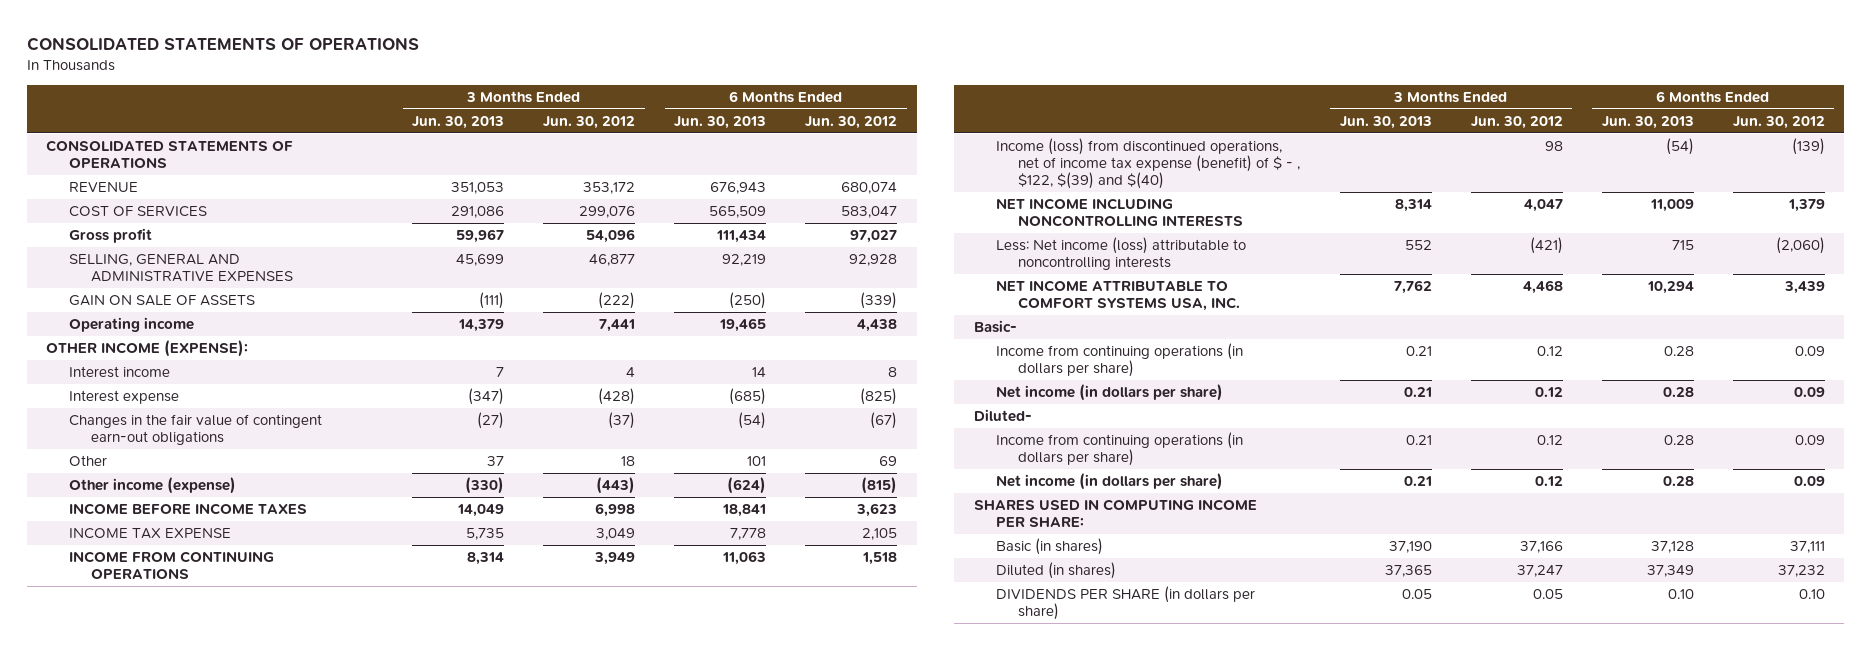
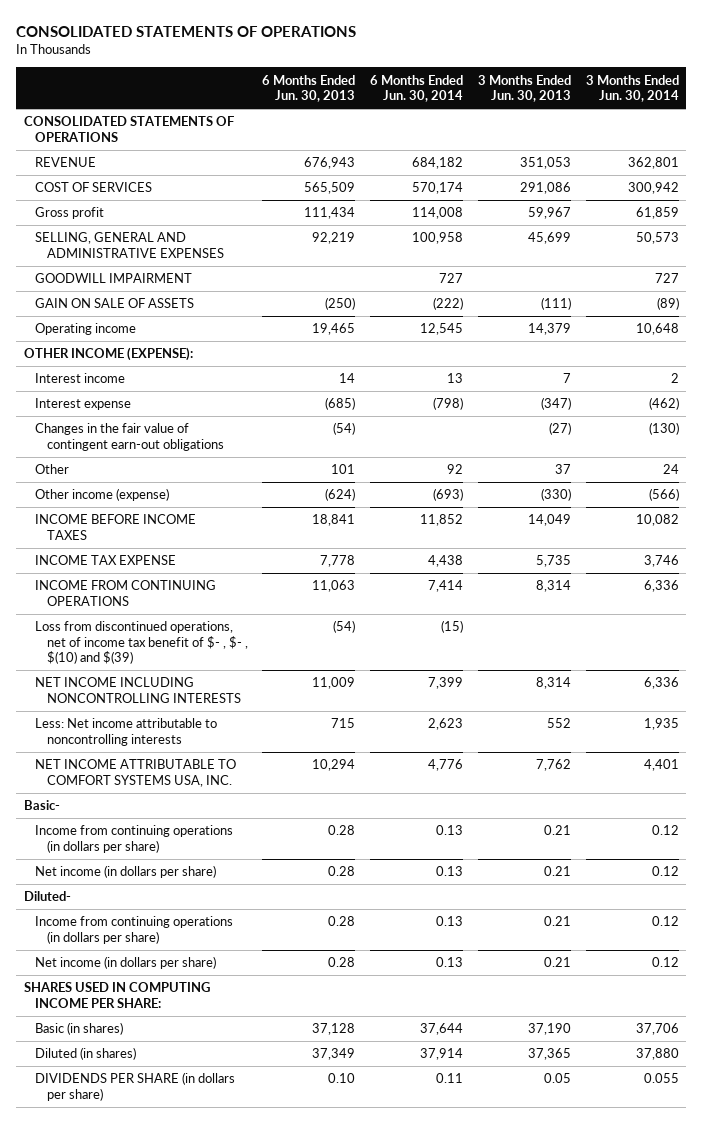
- | 3 Months Ended Jun. 30, 2013 | 3 Months Ended Jun. 30, 2012 | 6 Months Ended Jun. 30, 2013 | 6 Months Ended Jun. 30, 2012
+ | 6 Months Ended Jun. 30, 2013 | 6 Months Ended Jun. 30, 2014 | 3 Months Ended Jun. 30, 2013 | 3 Months Ended Jun. 30, 2014
+ GOODWILL IMPAIRMENT | | 727 | | 727
- Income (loss) from discontinued operations, net of income tax expense (benefit) of $ - , $122, $(39) and $(40) | | 98 | (54) | (139)
+ Loss from discontinued operations, net of income tax benefit of $- , $- , $(10) and $(39) | (54) | (15) | |
- Less: Net income (loss) attributable to noncontrolling interests | 552 | (421) | 715 | (2,060)
+ Less: Net income attributable to noncontrolling interests | 715 | 2,623 | 552 | 1,935

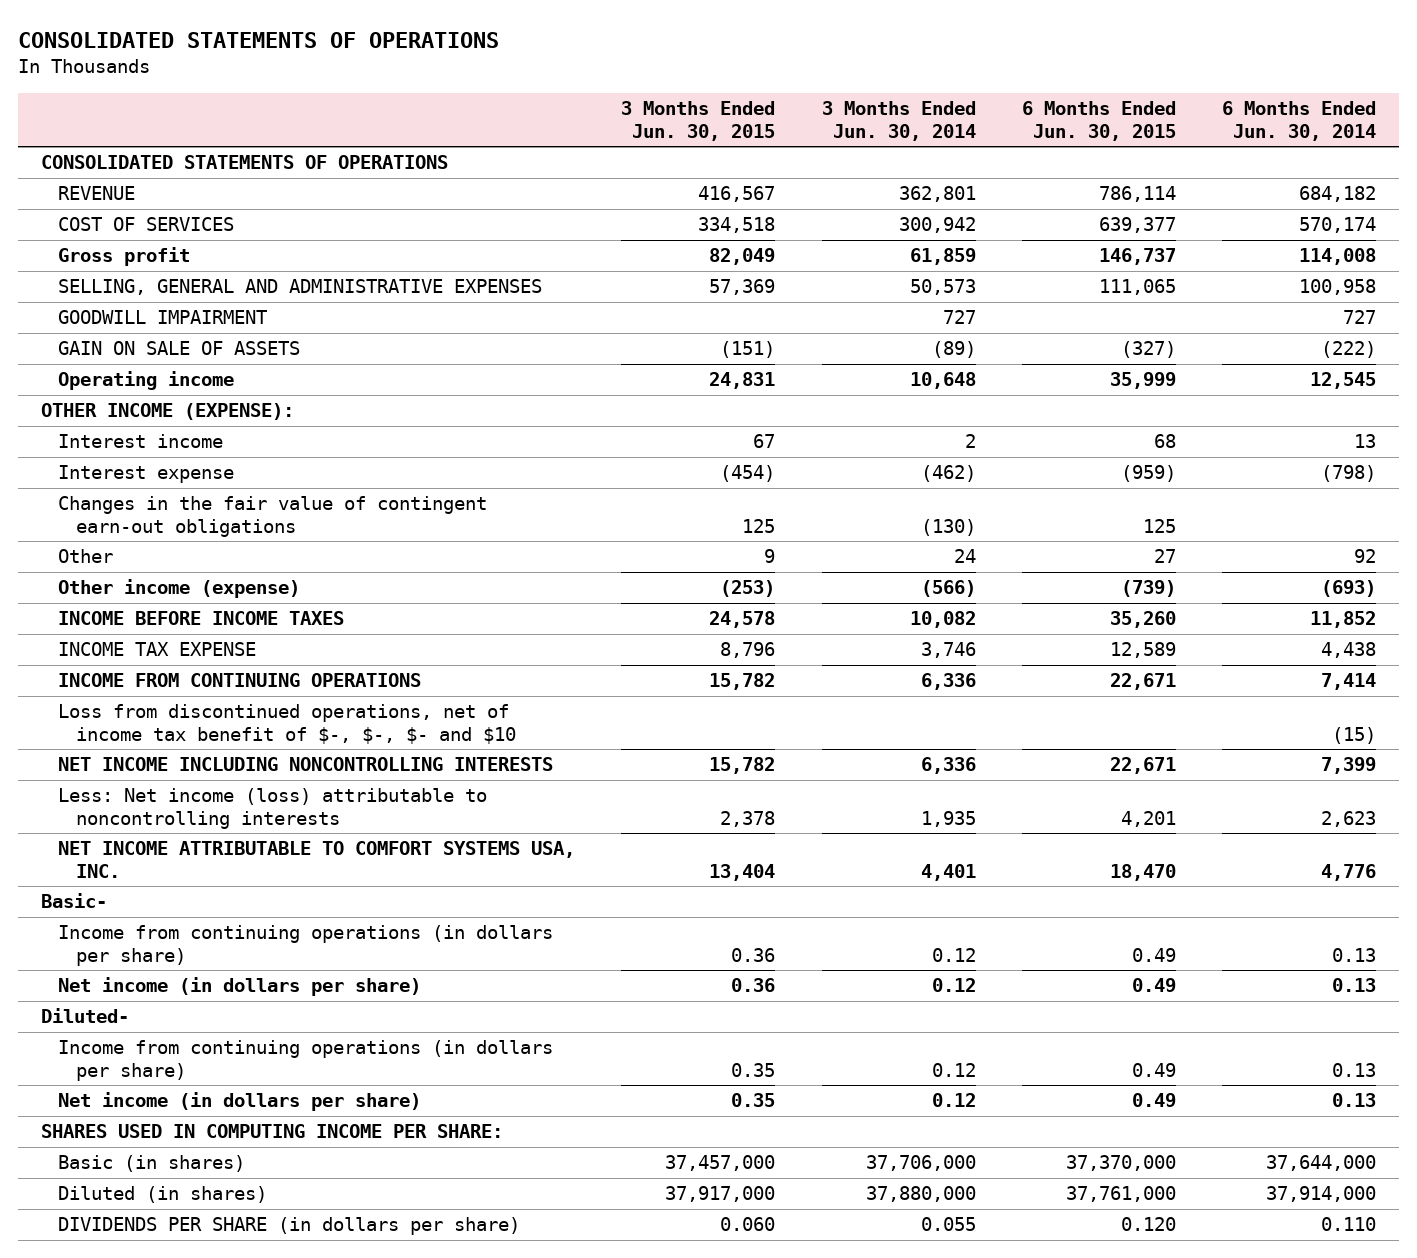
- | 6 Months Ended Jun. 30, 2013 | 6 Months Ended Jun. 30, 2014 | 3 Months Ended Jun. 30, 2013 | 3 Months Ended Jun. 30, 2014
+ | 3 Months Ended Jun. 30, 2015 | 3 Months Ended Jun. 30, 2014 | 6 Months Ended Jun. 30, 2015 | 6 Months Ended Jun. 30, 2014
- Loss from discontinued operations, net of income tax benefit of $- , $- , $(10) and $(39) | (54) | (15) | |
+ Loss from discontinued operations, net of income tax benefit of $-, $-, $- and $10 | | | | (15)
- Less: Net income attributable to noncontrolling interests | 715 | 2,623 | 552 | 1,935
+ Less: Net income (loss) attributable to noncontrolling interests | 2,378 | 1,935 | 4,201 | 2,623
- Basic (in shares) | 37,128 | 37,644 | 37,190 | 37,706
- Diluted (in shares) | 37,349 | 37,914 | 37,365 | 37,880
- DIVIDENDS PER SHARE (in dollars per share) | 0.10 | 0.11 | 0.05 | 0.055
+ Basic (in shares) | 37,457,000 | 37,706,000 | 37,370,000 | 37,644,000
+ Diluted (in shares) | 37,917,000 | 37,880,000 | 37,761,000 | 37,914,000
+ DIVIDENDS PER SHARE (in dollars per share) | 0.060 | 0.055 | 0.120 | 0.110

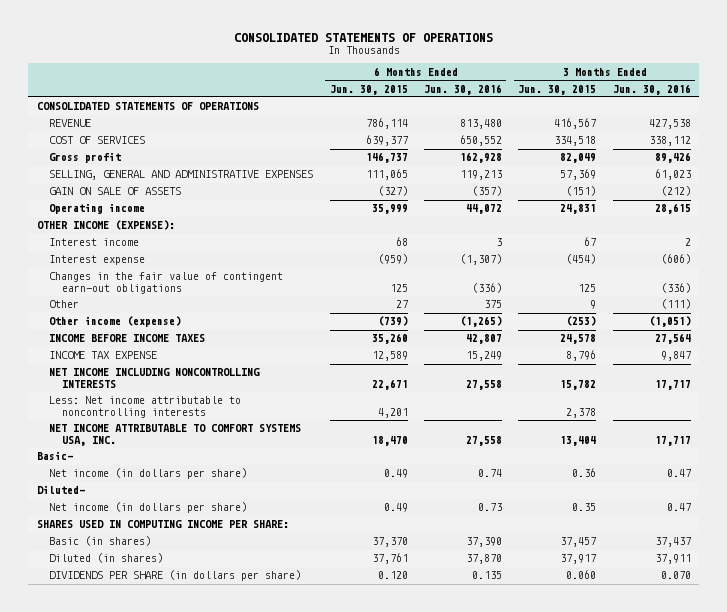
- | 3 Months Ended Jun. 30, 2015 | 3 Months Ended Jun. 30, 2014 | 6 Months Ended Jun. 30, 2015 | 6 Months Ended Jun. 30, 2014
+ | 6 Months Ended Jun. 30, 2015 | 6 Months Ended Jun. 30, 2016 | 3 Months Ended Jun. 30, 2015 | 3 Months Ended Jun. 30, 2016
- GOODWILL IMPAIRMENT | | 727 | | 727
- INCOME FROM CONTINUING OPERATIONS | 15,782 | 6,336 | 22,671 | 7,414
- Loss from discontinued operations, net of income tax benefit of $-, $-, $- and $10 | | | | (15)
- Less: Net income (loss) attributable to noncontrolling interests | 2,378 | 1,935 | 4,201 | 2,623
+ Less: Net income attributable to noncontrolling interests | 4,201 | | 2,378 |
- Income from continuing operations (in dollars per share) | 0.36 | 0.12 | 0.49 | 0.13
- Income from continuing operations (in dollars per share) | 0.35 | 0.12 | 0.49 | 0.13
- Basic (in shares) | 37,457,000 | 37,706,000 | 37,370,000 | 37,644,000
- Diluted (in shares) | 37,917,000 | 37,880,000 | 37,761,000 | 37,914,000
+ Basic (in shares) | 37,370 | 37,390 | 37,457 | 37,437
+ Diluted (in shares) | 37,761 | 37,870 | 37,917 | 37,911

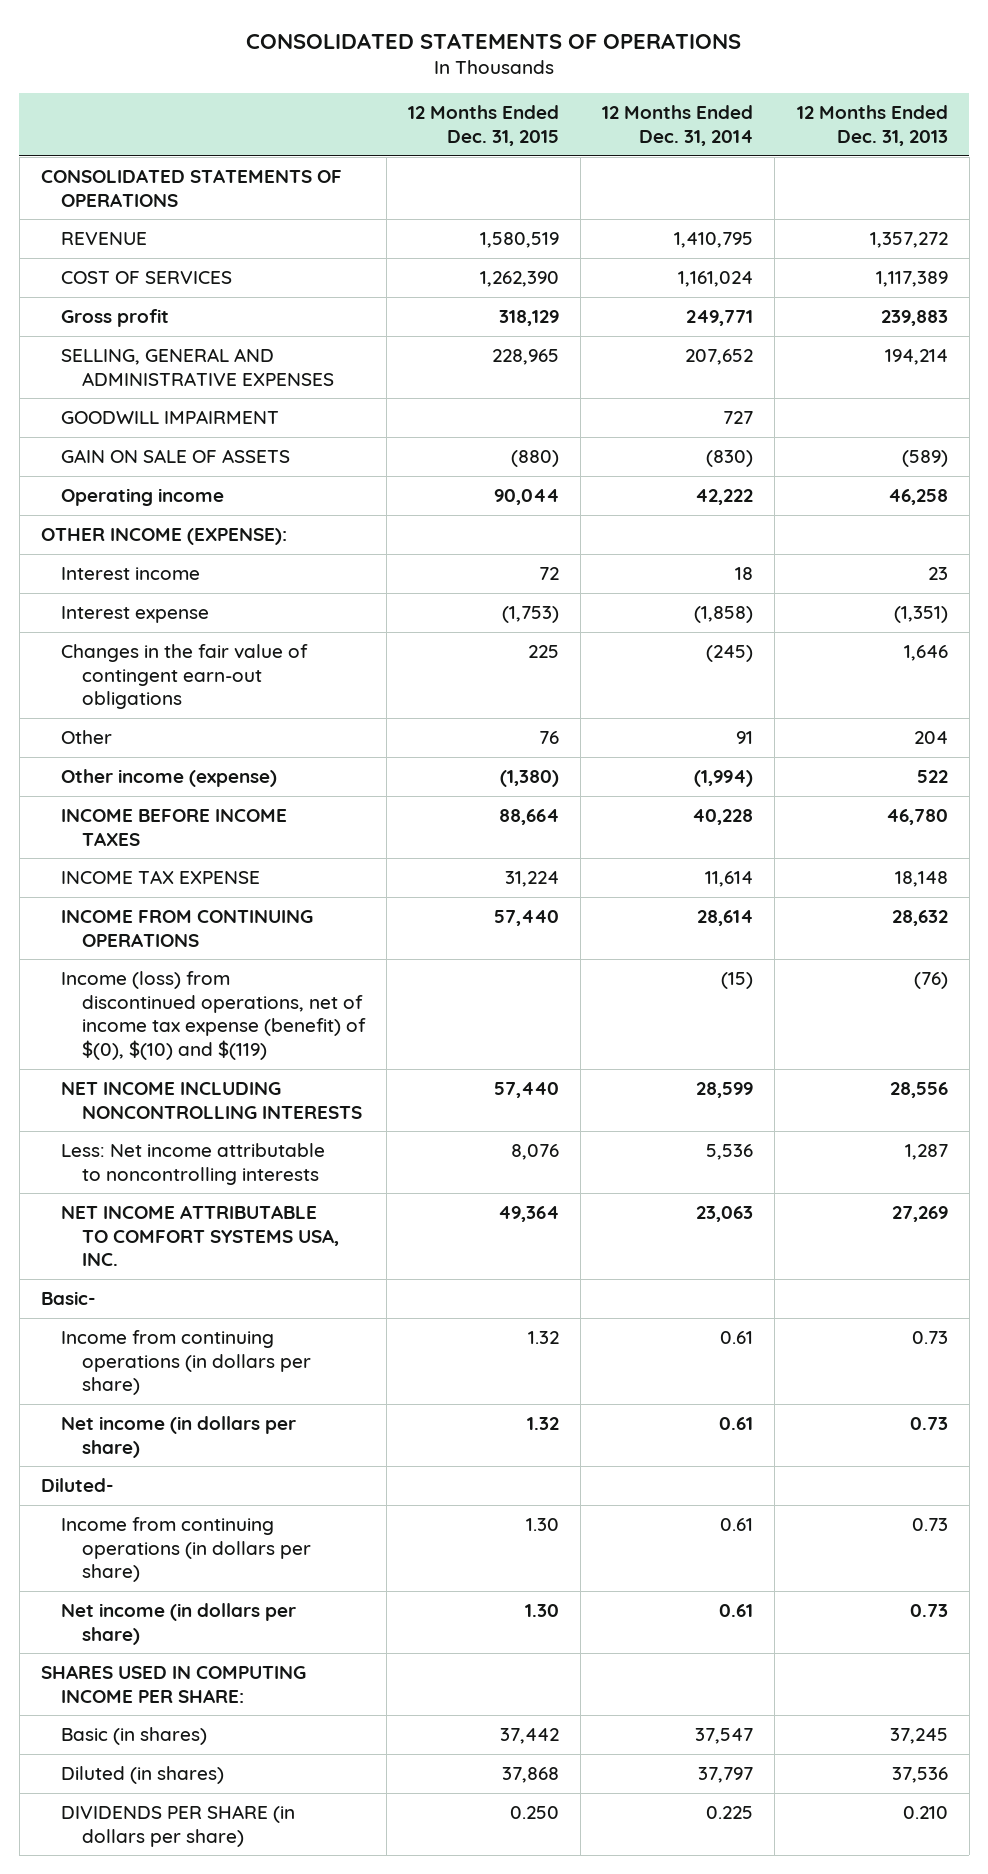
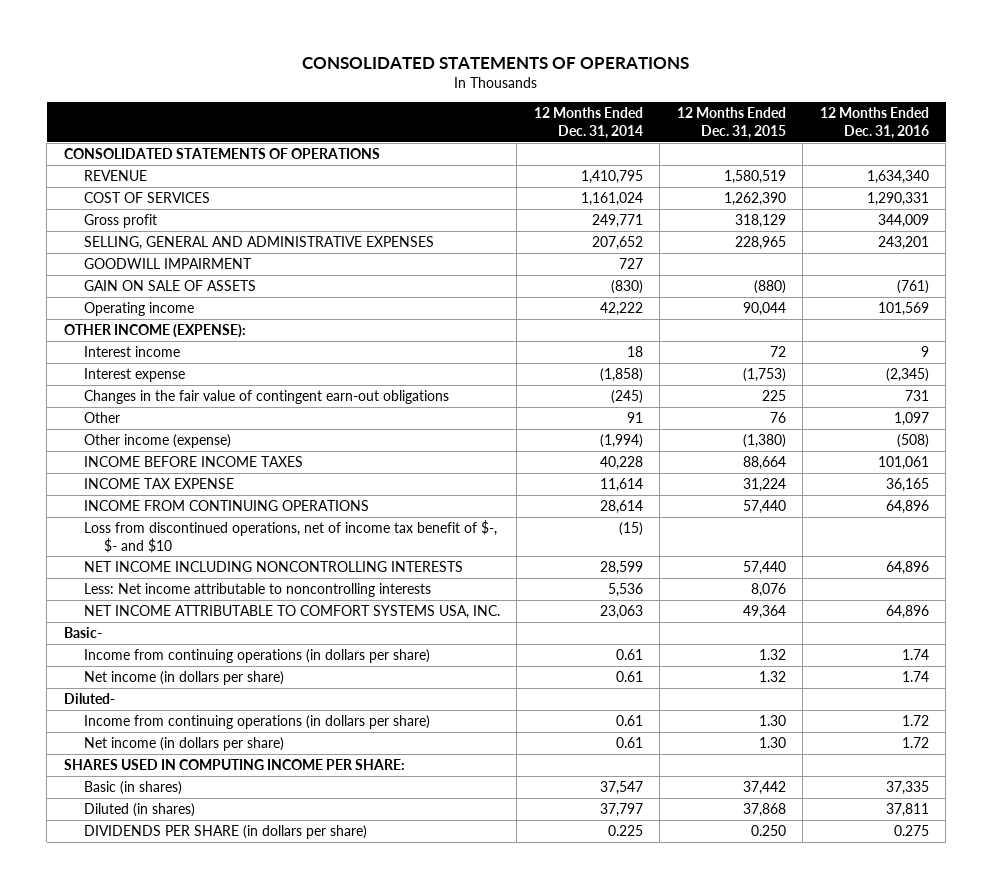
- | 12 Months Ended Dec. 31, 2015 | 12 Months Ended Dec. 31, 2014 | 12 Months Ended Dec. 31, 2013
+ | 12 Months Ended Dec. 31, 2014 | 12 Months Ended Dec. 31, 2015 | 12 Months Ended Dec. 31, 2016
- Income (loss) from discontinued operations, net of income tax expense (benefit) of $(0), $(10) and $(119) | | (15) | (76)
+ Loss from discontinued operations, net of income tax benefit of $-, $- and $10 | (15) | |

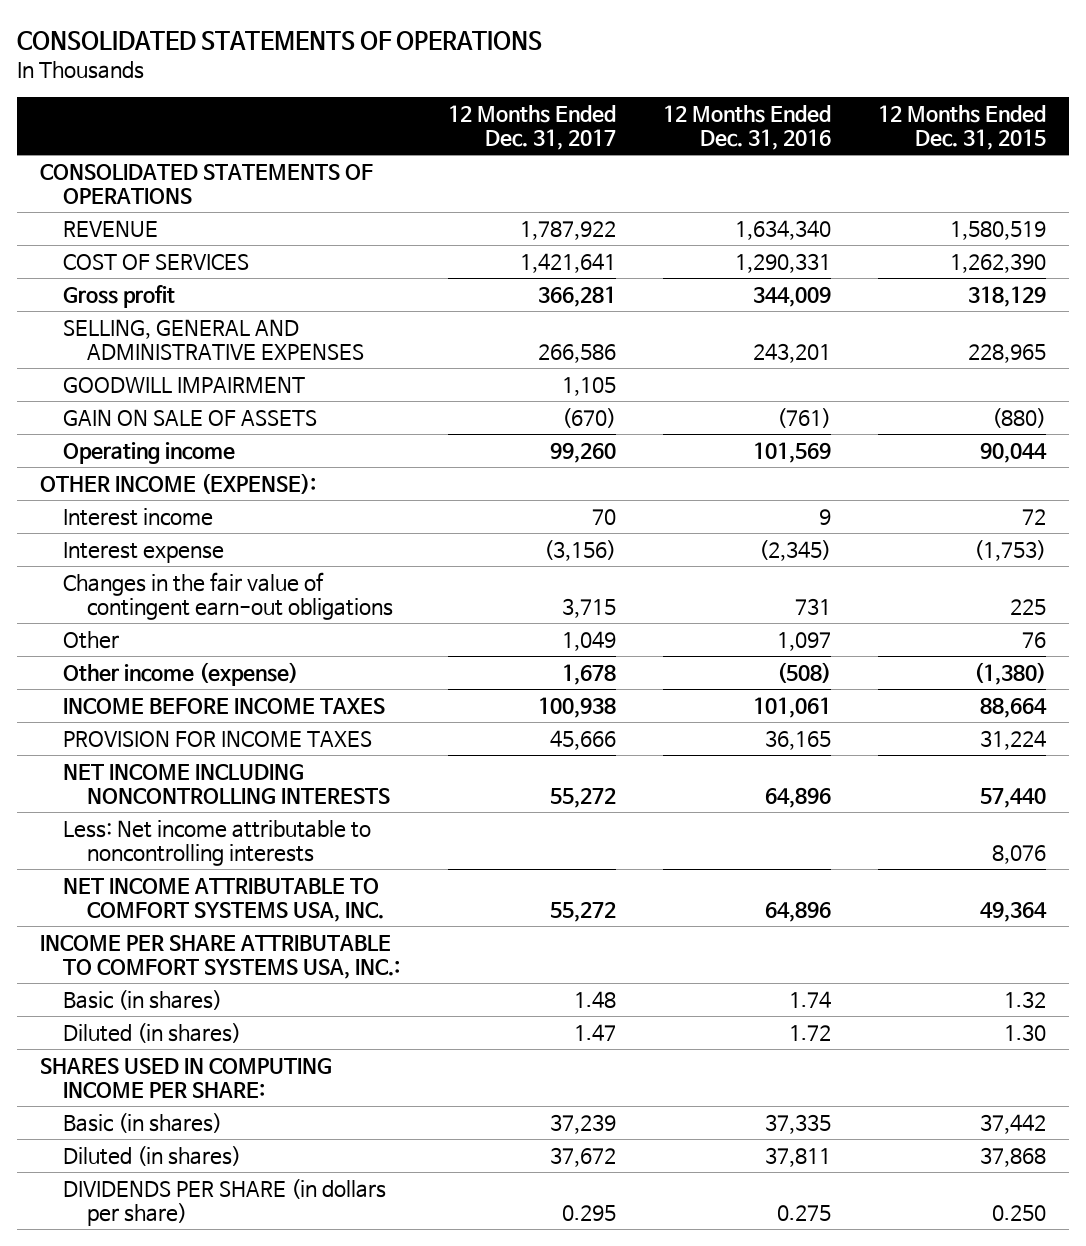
- | 12 Months Ended Dec. 31, 2014 | 12 Months Ended Dec. 31, 2015 | 12 Months Ended Dec. 31, 2016
+ | 12 Months Ended Dec. 31, 2017 | 12 Months Ended Dec. 31, 2016 | 12 Months Ended Dec. 31, 2015
- INCOME TAX EXPENSE | 11,614 | 31,224 | 36,165
- INCOME FROM CONTINUING OPERATIONS | 28,614 | 57,440 | 64,896
- Loss from discontinued operations, net of income tax benefit of $-, $- and $10 | (15) | |
+ PROVISION FOR INCOME TAXES | 45,666 | 36,165 | 31,224
- Basic-
- Income from continuing operations (in dollars per share) | 0.61 | 1.32 | 1.74
- Net income (in dollars per share) | 0.61 | 1.32 | 1.74
- Diluted-
- Income from continuing operations (in dollars per share) | 0.61 | 1.30 | 1.72
- Net income (in dollars per share) | 0.61 | 1.30 | 1.72
+ INCOME PER SHARE ATTRIBUTABLE TO COMFORT SYSTEMS USA, INC.:
+ Basic (in shares) | 1.48 | 1.74 | 1.32
+ Diluted (in shares) | 1.47 | 1.72 | 1.30

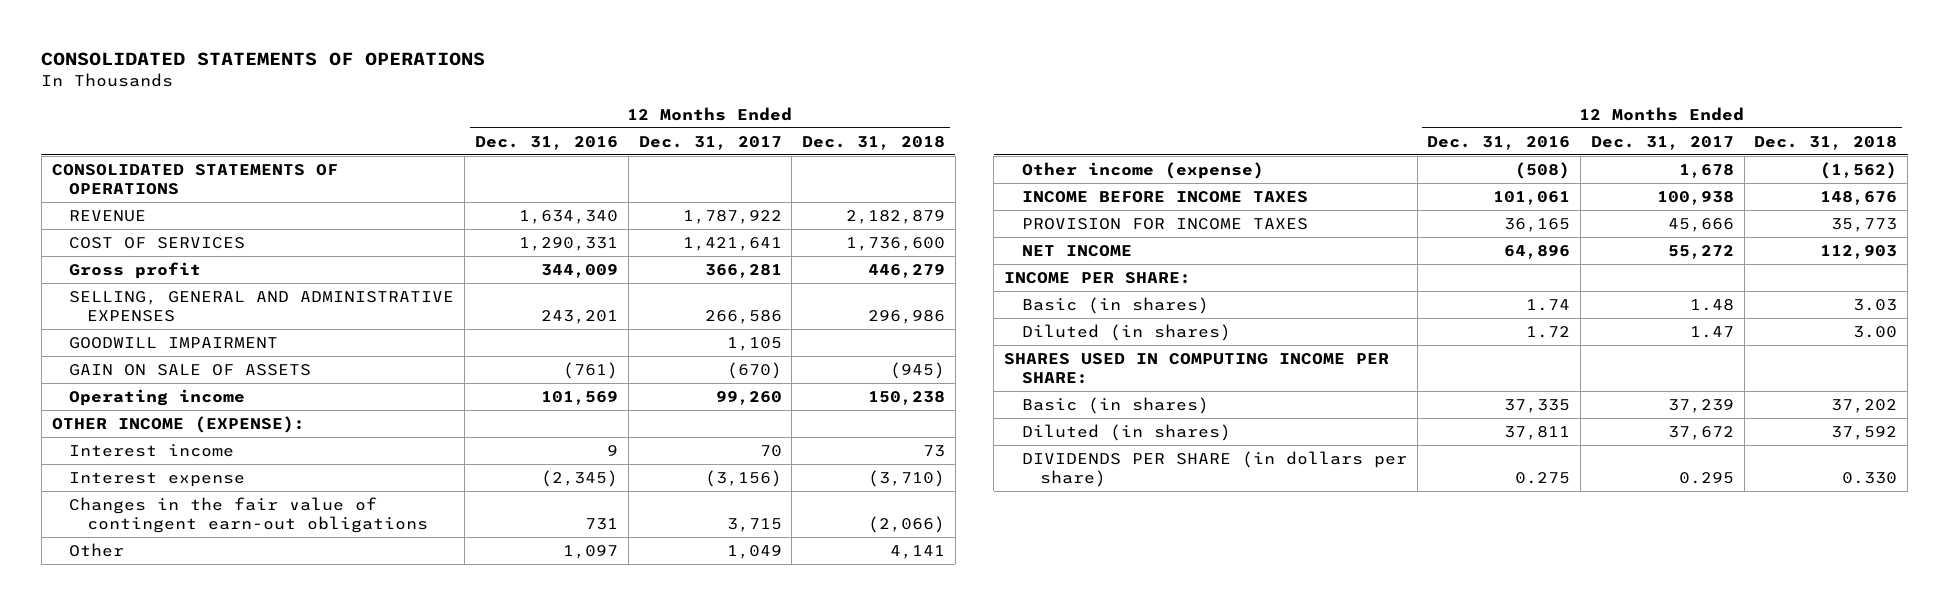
- | 12 Months Ended Dec. 31, 2017 | 12 Months Ended Dec. 31, 2016 | 12 Months Ended Dec. 31, 2015
+ | 12 Months Ended Dec. 31, 2016 | 12 Months Ended Dec. 31, 2017 | 12 Months Ended Dec. 31, 2018
- NET INCOME INCLUDING NONCONTROLLING INTERESTS | 55,272 | 64,896 | 57,440
- Less: Net income attributable to noncontrolling interests | | | 8,076
- NET INCOME ATTRIBUTABLE TO COMFORT SYSTEMS USA, INC. | 55,272 | 64,896 | 49,364
- INCOME PER SHARE ATTRIBUTABLE TO COMFORT SYSTEMS USA, INC.:
+ NET INCOME | 64,896 | 55,272 | 112,903
+ INCOME PER SHARE:

